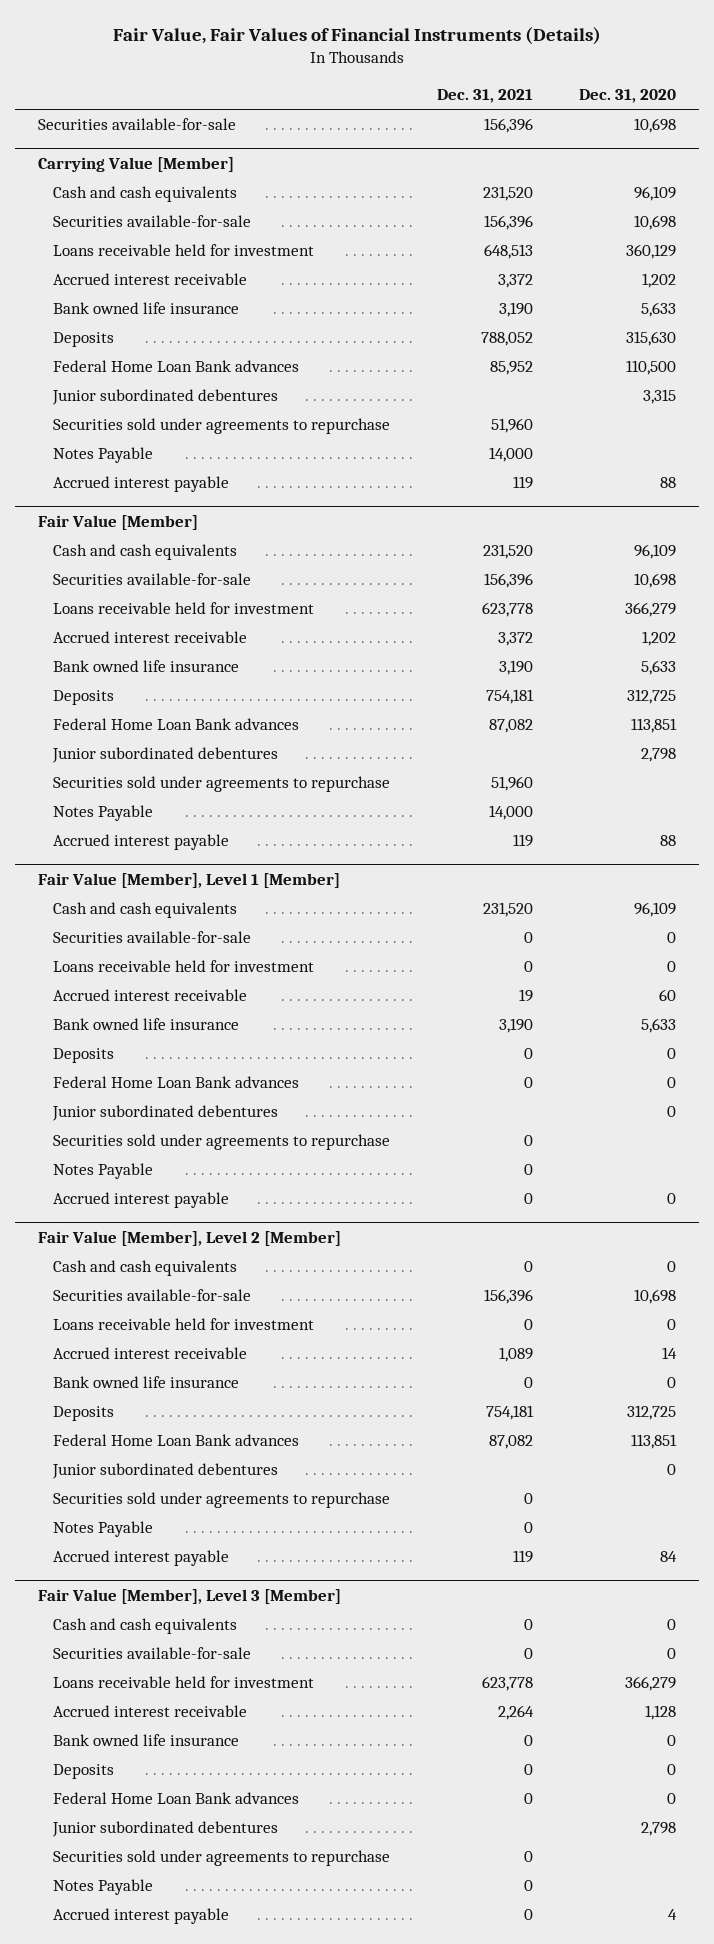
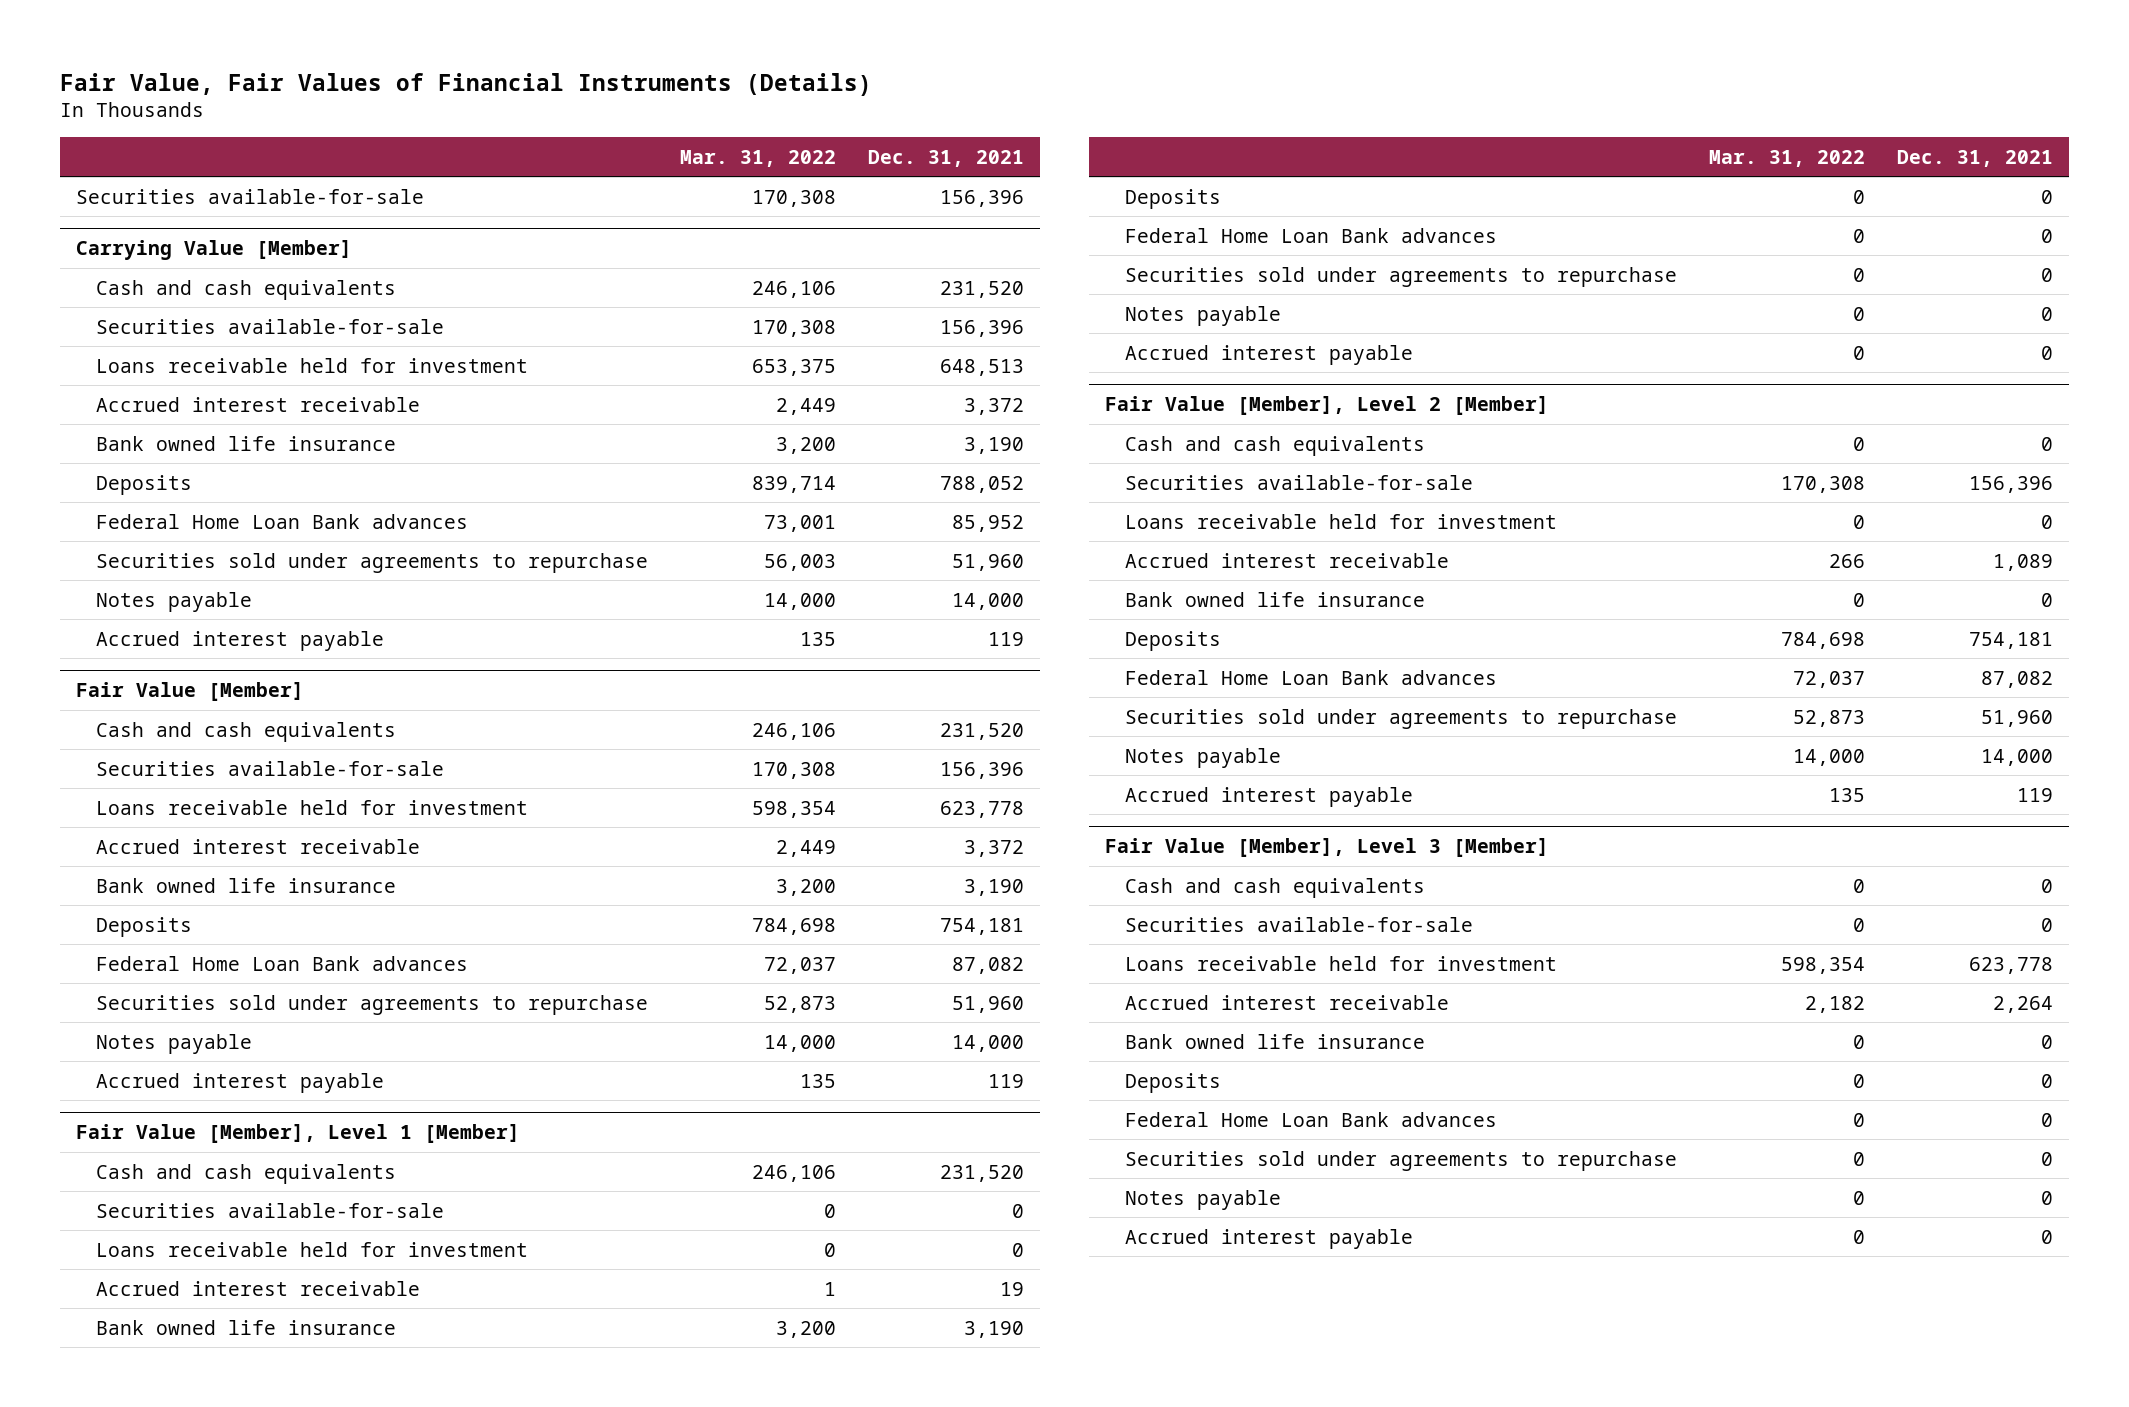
- | Dec. 31, 2021 | Dec. 31, 2020
+ | Mar. 31, 2022 | Dec. 31, 2021
@ Carrying Value [Member]
- Junior subordinated debentures | | 3,315
- Notes Payable | 14,000 |
+ Notes payable | 14,000 | 14,000
@ Fair Value [Member]
- Junior subordinated debentures | | 2,798
- Notes Payable | 14,000 |
+ Notes payable | 14,000 | 14,000
@ Fair Value [Member], Level 1 [Member]
- Junior subordinated debentures | | 0
- Notes Payable | 0 |
+ Notes payable | 0 | 0
@ Fair Value [Member], Level 2 [Member]
- Junior subordinated debentures | | 0
- Securities sold under agreements to repurchase | 0 |
- Notes Payable | 0 |
+ Securities sold under agreements to repurchase | 52,873 | 51,960
+ Notes payable | 14,000 | 14,000
@ Fair Value [Member], Level 3 [Member]
- Junior subordinated debentures | | 2,798
- Notes Payable | 0 |
+ Notes payable | 0 | 0

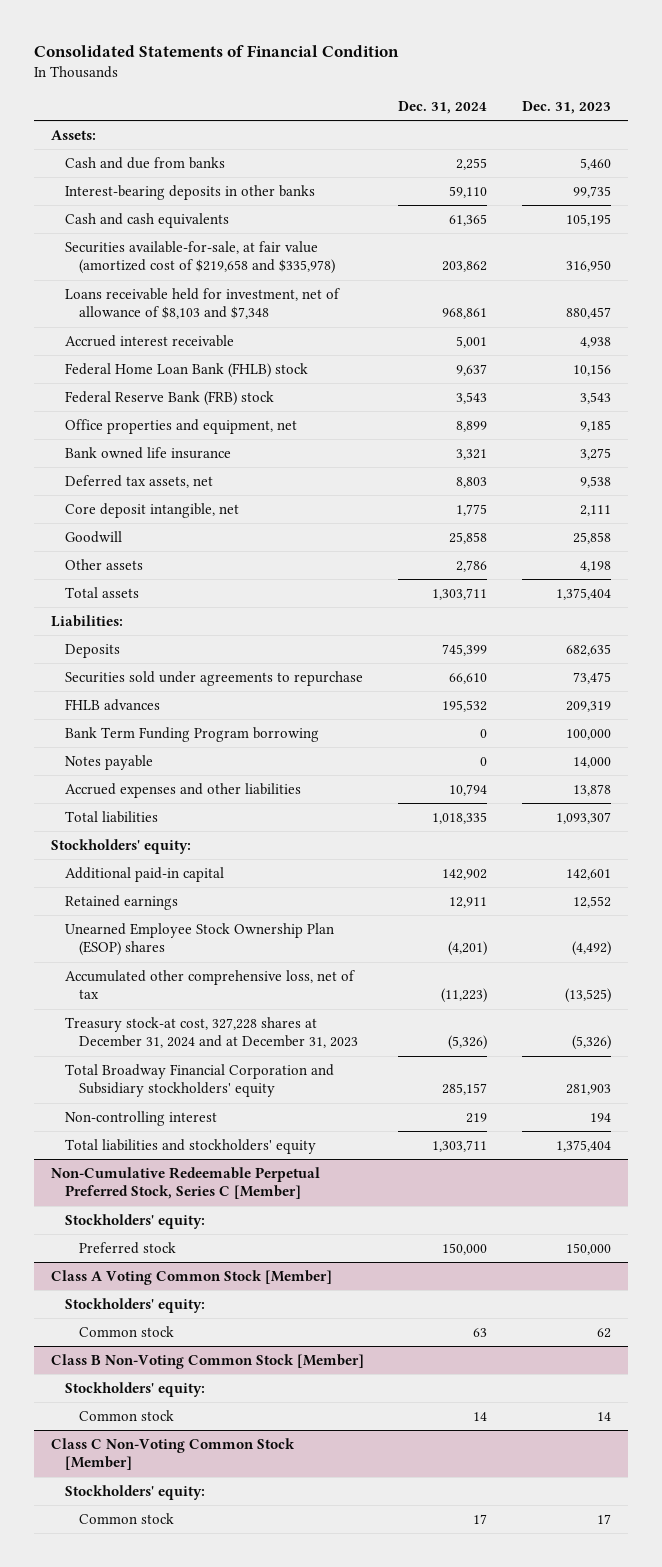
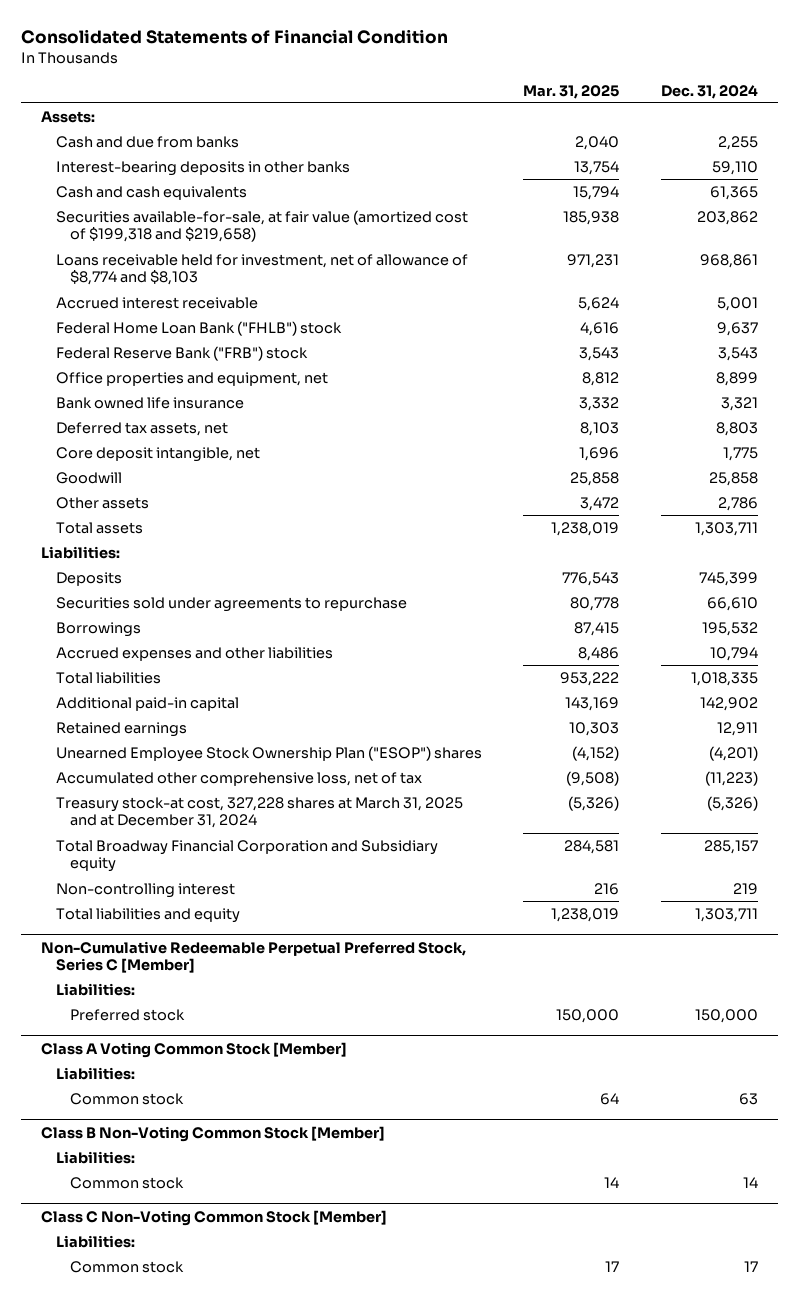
- | Dec. 31, 2024 | Dec. 31, 2023
+ | Mar. 31, 2025 | Dec. 31, 2024
- Securities available-for-sale, at fair value (amortized cost of $219,658 and $335,978) | 203,862 | 316,950
- Loans receivable held for investment, net of allowance of $8,103 and $7,348 | 968,861 | 880,457
+ Securities available-for-sale, at fair value (amortized cost of $199,318 and $219,658) | 185,938 | 203,862
+ Loans receivable held for investment, net of allowance of $8,774 and $8,103 | 971,231 | 968,861
- Federal Home Loan Bank (FHLB) stock | 9,637 | 10,156
- Federal Reserve Bank (FRB) stock | 3,543 | 3,543
+ Federal Home Loan Bank ("FHLB") stock | 4,616 | 9,637
+ Federal Reserve Bank ("FRB") stock | 3,543 | 3,543
- FHLB advances | 195,532 | 209,319
- Bank Term Funding Program borrowing | 0 | 100,000
- Notes payable | 0 | 14,000
+ Borrowings | 87,415 | 195,532
- Stockholders' equity:
- Unearned Employee Stock Ownership Plan (ESOP) shares | (4,201) | (4,492)
+ Unearned Employee Stock Ownership Plan ("ESOP") shares | (4,152) | (4,201)
- Treasury stock-at cost, 327,228 shares at December 31, 2024 and at December 31, 2023 | (5,326) | (5,326)
- Total Broadway Financial Corporation and Subsidiary stockholders' equity | 285,157 | 281,903
+ Treasury stock-at cost, 327,228 shares at March 31, 2025 and at December 31, 2024 | (5,326) | (5,326)
+ Total Broadway Financial Corporation and Subsidiary equity | 284,581 | 285,157
- Total liabilities and stockholders' equity | 1,303,711 | 1,375,404
+ Total liabilities and equity | 1,238,019 | 1,303,711
@ Non-Cumulative Redeemable Perpetual Preferred Stock, Series C [Member]
- Stockholders' equity:
+ Liabilities:
@ Class A Voting Common Stock [Member]
- Stockholders' equity:
+ Liabilities:
@ Class B Non-Voting Common Stock [Member]
- Stockholders' equity:
+ Liabilities:
@ Class C Non-Voting Common Stock [Member]
- Stockholders' equity:
+ Liabilities:

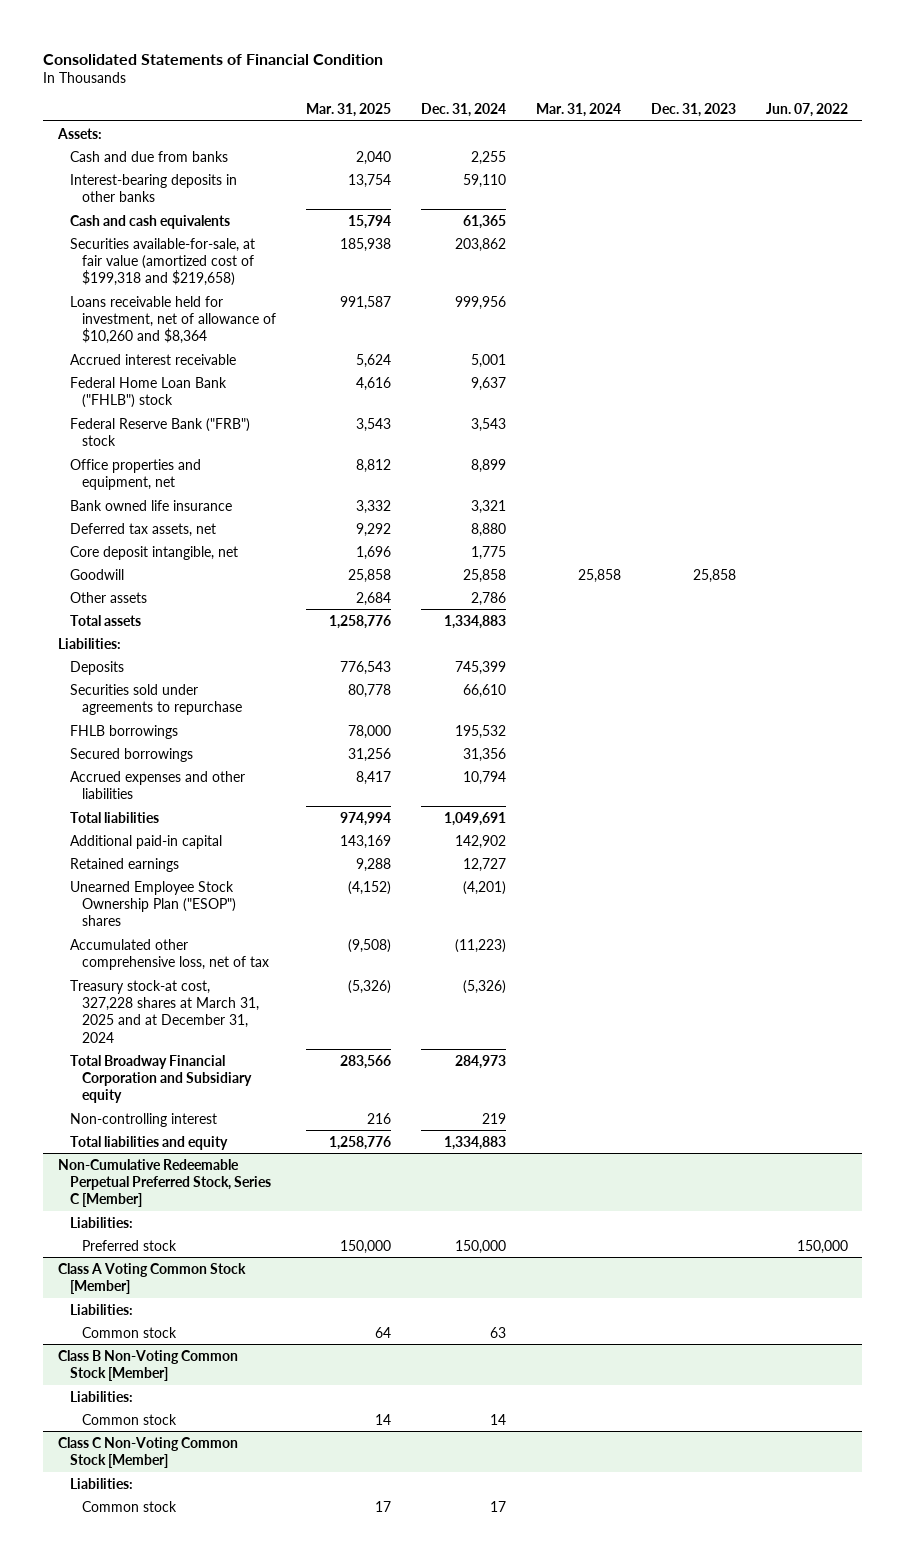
- | Mar. 31, 2025 | Dec. 31, 2024
+ | Mar. 31, 2025 | Dec. 31, 2024 | Mar. 31, 2024 | Dec. 31, 2023 | Jun. 07, 2022
- Loans receivable held for investment, net of allowance of $8,774 and $8,103 | 971,231 | 968,861
+ Loans receivable held for investment, net of allowance of $10,260 and $8,364 | 991,587 | 999,956 | | |
- Deferred tax assets, net | 8,103 | 8,803
+ Deferred tax assets, net | 9,292 | 8,880 | | |
- Other assets | 3,472 | 2,786
- Total assets | 1,238,019 | 1,303,711
+ Other assets | 2,684 | 2,786 | | |
+ Total assets | 1,258,776 | 1,334,883 | | |
- Borrowings | 87,415 | 195,532
- Accrued expenses and other liabilities | 8,486 | 10,794
- Total liabilities | 953,222 | 1,018,335
+ FHLB borrowings | 78,000 | 195,532 | | |
+ Secured borrowings | 31,256 | 31,356 | | |
+ Accrued expenses and other liabilities | 8,417 | 10,794 | | |
+ Total liabilities | 974,994 | 1,049,691 | | |
- Retained earnings | 10,303 | 12,911
+ Retained earnings | 9,288 | 12,727 | | |
- Total Broadway Financial Corporation and Subsidiary equity | 284,581 | 285,157
+ Total Broadway Financial Corporation and Subsidiary equity | 283,566 | 284,973 | | |
- Total liabilities and equity | 1,238,019 | 1,303,711
+ Total liabilities and equity | 1,258,776 | 1,334,883 | | |

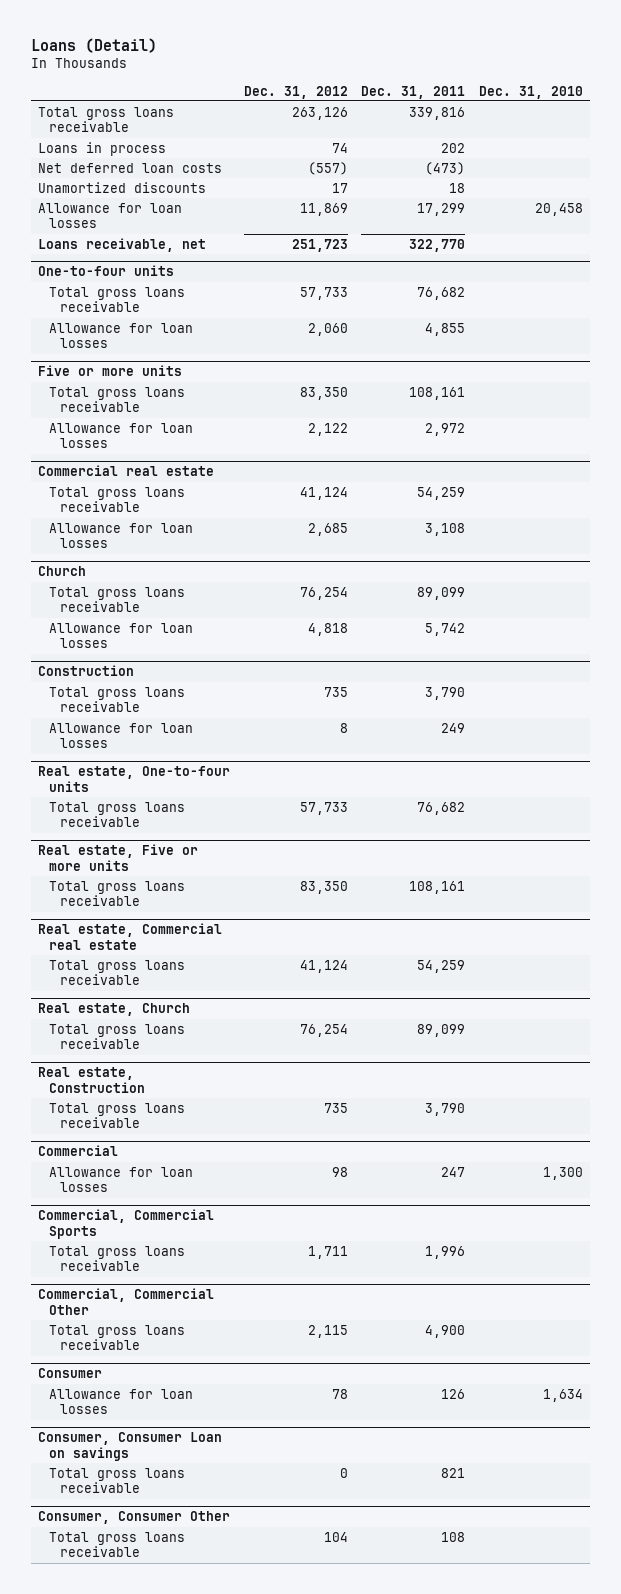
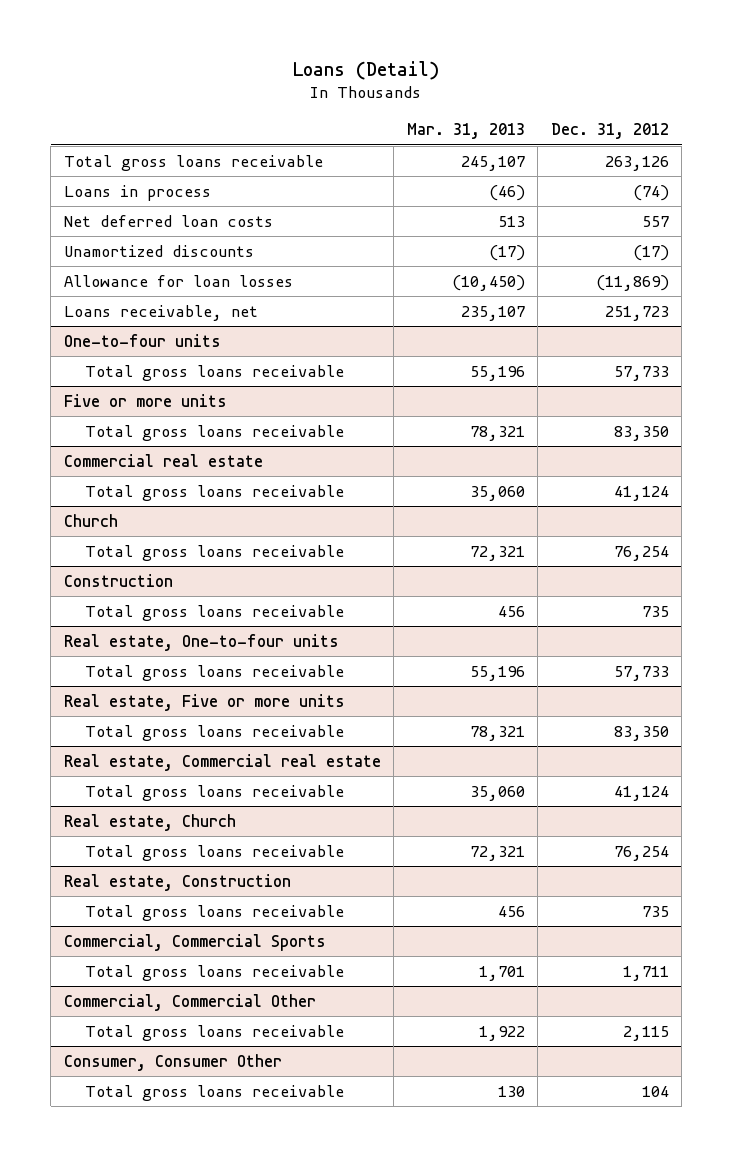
- | Dec. 31, 2012 | Dec. 31, 2011 | Dec. 31, 2010
+ | Mar. 31, 2013 | Dec. 31, 2012
- Loans in process | 74 | 202 |
- Net deferred loan costs | (557) | (473) |
- Unamortized discounts | 17 | 18 |
- Allowance for loan losses | 11,869 | 17,299 | 20,458
+ Loans in process | (46) | (74)
+ Net deferred loan costs | 513 | 557
+ Unamortized discounts | (17) | (17)
+ Allowance for loan losses | (10,450) | (11,869)
@ One-to-four units
- Allowance for loan losses | 2,060 | 4,855 |
@ Five or more units
- Allowance for loan losses | 2,122 | 2,972 |
@ Commercial real estate
- Allowance for loan losses | 2,685 | 3,108 |
@ Church
- Allowance for loan losses | 4,818 | 5,742 |
@ Construction
- Allowance for loan losses | 8 | 249 |
- Commercial
- Allowance for loan losses | 98 | 247 | 1,300
- Consumer
- Allowance for loan losses | 78 | 126 | 1,634
- Consumer, Consumer Loan on savings
- Total gross loans receivable | 0 | 821 |

